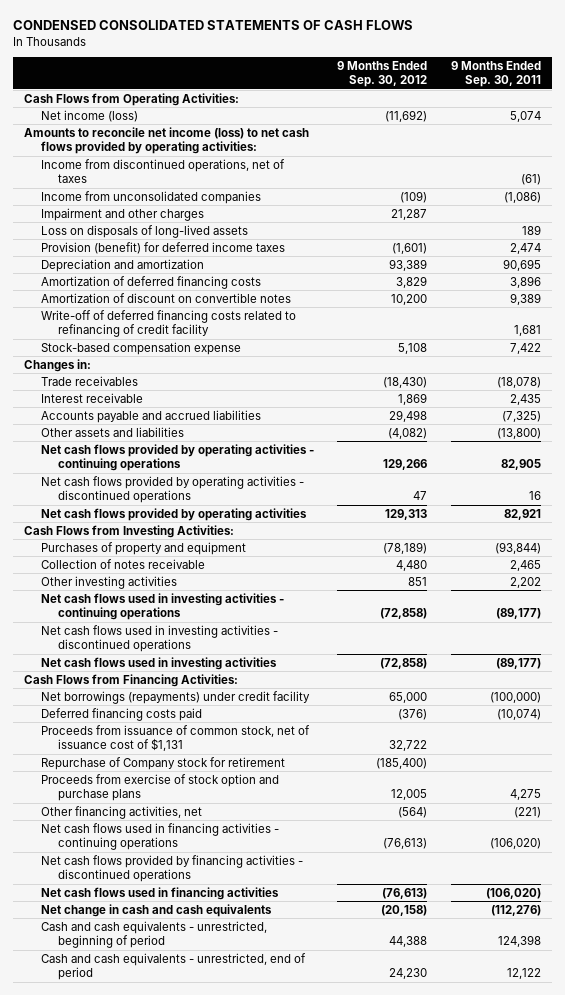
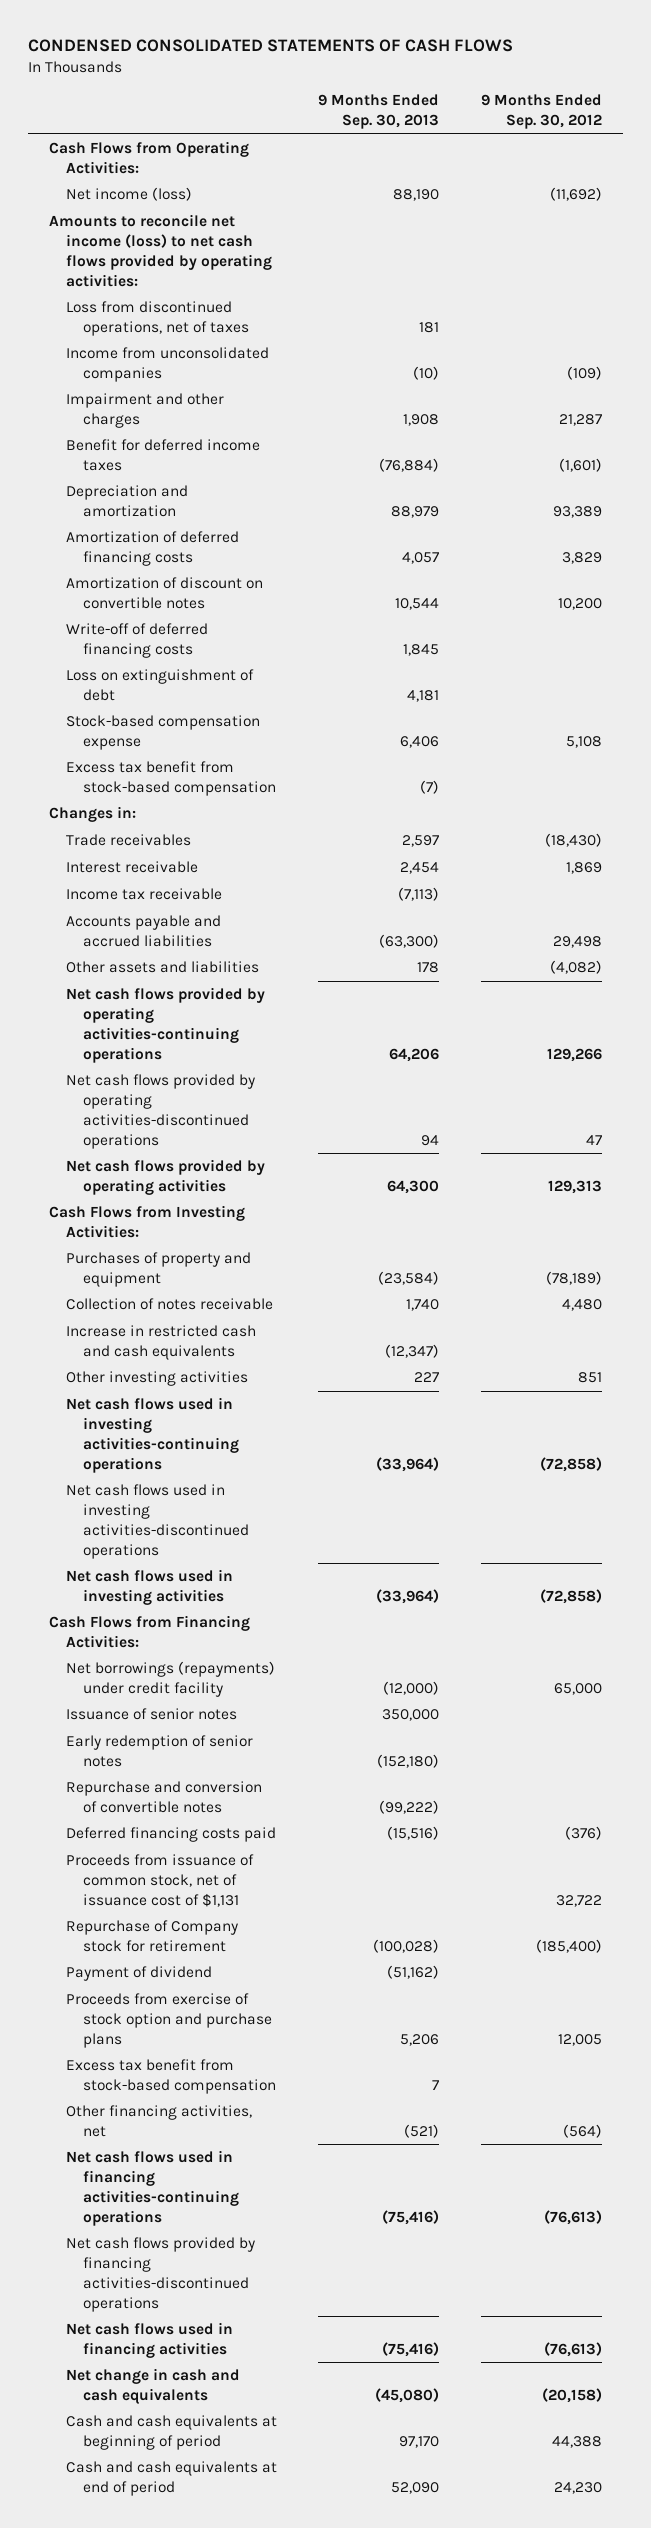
- | 9 Months Ended Sep. 30, 2012 | 9 Months Ended Sep. 30, 2011
+ | 9 Months Ended Sep. 30, 2013 | 9 Months Ended Sep. 30, 2012
- Income from discontinued operations, net of taxes | | (61)
+ Loss from discontinued operations, net of taxes | 181 |
- Loss on disposals of long-lived assets | | 189
- Provision (benefit) for deferred income taxes | (1,601) | 2,474
+ Benefit for deferred income taxes | (76,884) | (1,601)
- Write-off of deferred financing costs related to refinancing of credit facility | | 1,681
+ Write-off of deferred financing costs | 1,845 |
+ Loss on extinguishment of debt | 4,181 |
+ Excess tax benefit from stock-based compensation | (7) |
+ Income tax receivable | (7,113) |
- Net cash flows provided by operating activities - continuing operations | 129,266 | 82,905
- Net cash flows provided by operating activities - discontinued operations | 47 | 16
+ Net cash flows provided by operating activities-continuing operations | 64,206 | 129,266
+ Net cash flows provided by operating activities-discontinued operations | 94 | 47
+ Increase in restricted cash and cash equivalents | (12,347) |
- Net cash flows used in investing activities - continuing operations | (72,858) | (89,177)
- Net cash flows used in investing activities - discontinued operations
+ Net cash flows used in investing activities-continuing operations | (33,964) | (72,858)
+ Net cash flows used in investing activities-discontinued operations
+ Issuance of senior notes | 350,000 |
+ Early redemption of senior notes | (152,180) |
+ Repurchase and conversion of convertible notes | (99,222) |
+ Payment of dividend | (51,162) |
+ Excess tax benefit from stock-based compensation | 7 |
- Net cash flows used in financing activities - continuing operations | (76,613) | (106,020)
- Net cash flows provided by financing activities - discontinued operations
+ Net cash flows used in financing activities-continuing operations | (75,416) | (76,613)
+ Net cash flows provided by financing activities-discontinued operations
- Cash and cash equivalents - unrestricted, beginning of period | 44,388 | 124,398
- Cash and cash equivalents - unrestricted, end of period | 24,230 | 12,122
+ Cash and cash equivalents at beginning of period | 97,170 | 44,388
+ Cash and cash equivalents at end of period | 52,090 | 24,230

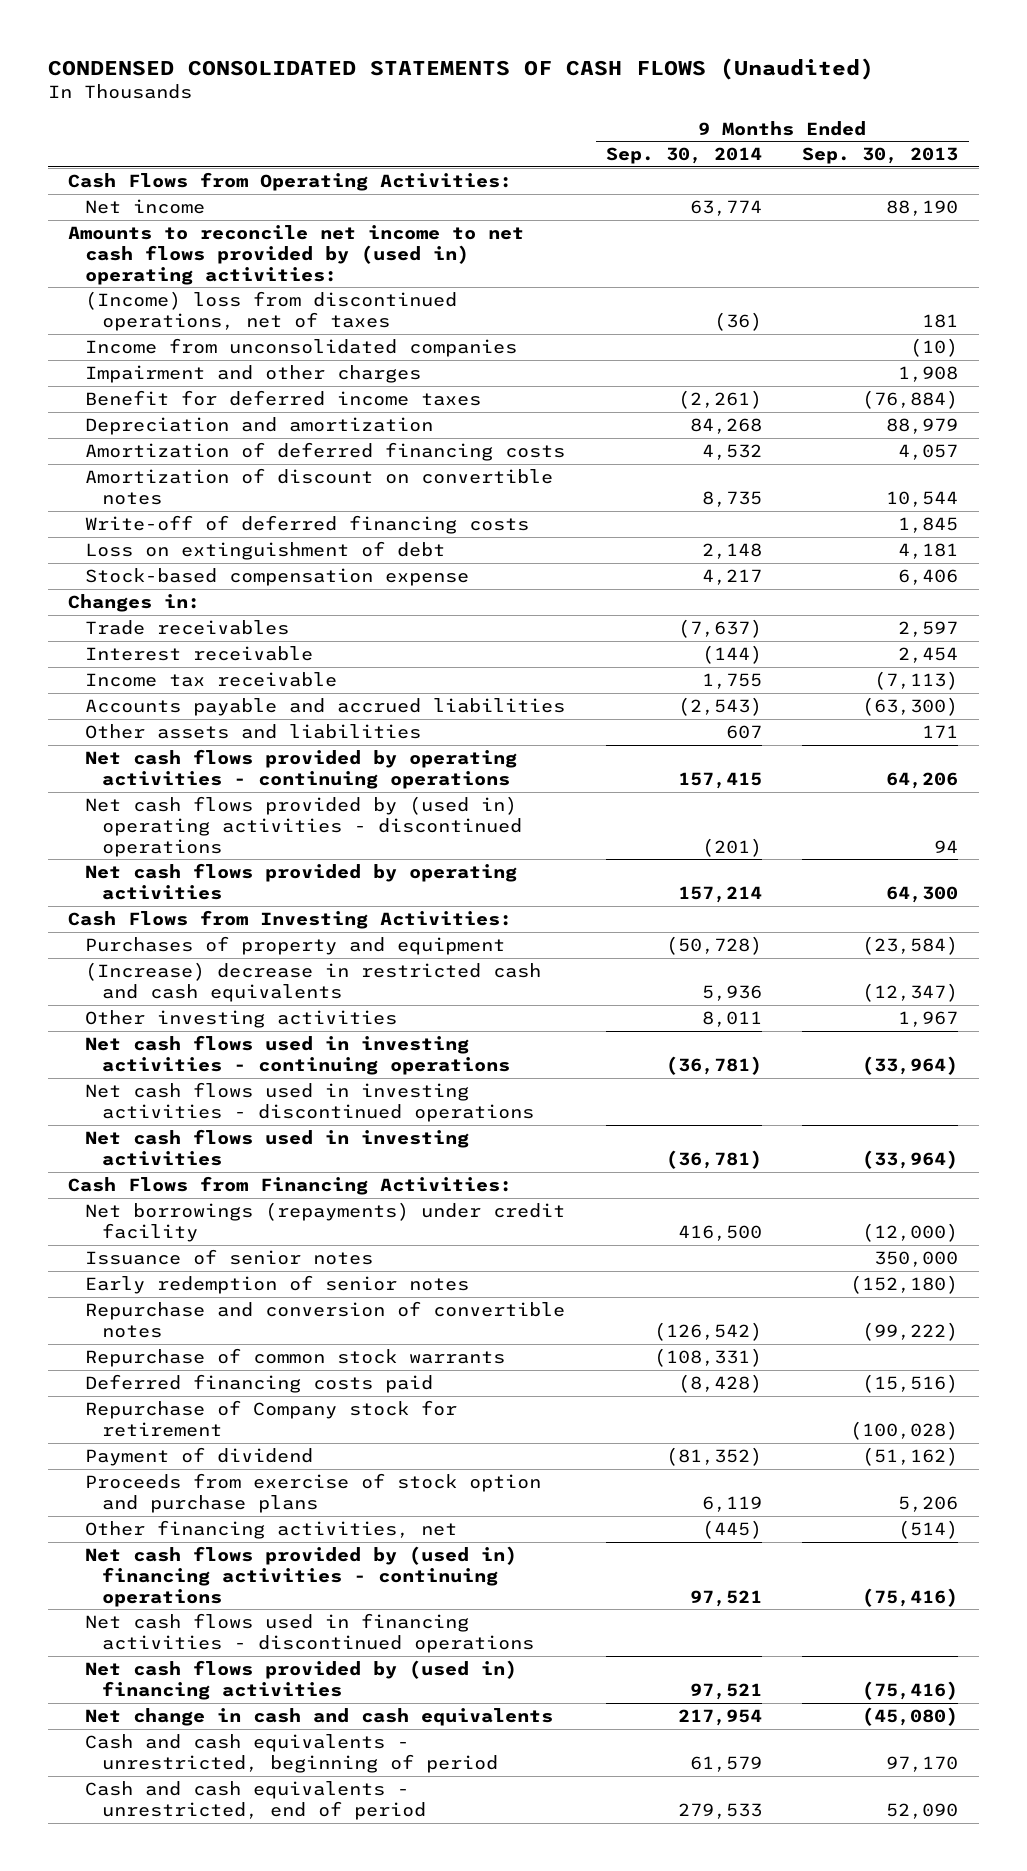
- CONDENSED CONSOLIDATED STATEMENTS OF CASH FLOWS
+ CONDENSED CONSOLIDATED STATEMENTS OF CASH FLOWS (Unaudited)
- | 9 Months Ended Sep. 30, 2013 | 9 Months Ended Sep. 30, 2012
+ | 9 Months Ended Sep. 30, 2014 | 9 Months Ended Sep. 30, 2013
- Net income (loss) | 88,190 | (11,692)
- Amounts to reconcile net income (loss) to net cash flows provided by operating activities:
- Loss from discontinued operations, net of taxes | 181 |
+ Net income | 63,774 | 88,190
+ Amounts to reconcile net income to net cash flows provided by (used in) operating activities:
+ (Income) loss from discontinued operations, net of taxes | (36) | 181
- Excess tax benefit from stock-based compensation | (7) |
- Other assets and liabilities | 178 | (4,082)
- Net cash flows provided by operating activities-continuing operations | 64,206 | 129,266
- Net cash flows provided by operating activities-discontinued operations | 94 | 47
+ Other assets and liabilities | 607 | 171
+ Net cash flows provided by operating activities - continuing operations | 157,415 | 64,206
+ Net cash flows provided by (used in) operating activities - discontinued operations | (201) | 94
- Collection of notes receivable | 1,740 | 4,480
- Increase in restricted cash and cash equivalents | (12,347) |
- Other investing activities | 227 | 851
- Net cash flows used in investing activities-continuing operations | (33,964) | (72,858)
- Net cash flows used in investing activities-discontinued operations
+ (Increase) decrease in restricted cash and cash equivalents | 5,936 | (12,347)
+ Other investing activities | 8,011 | 1,967
+ Net cash flows used in investing activities - continuing operations | (36,781) | (33,964)
+ Net cash flows used in investing activities - discontinued operations
+ Repurchase of common stock warrants | (108,331) |
- Proceeds from issuance of common stock, net of issuance cost of $1,131 | | 32,722
- Excess tax benefit from stock-based compensation | 7 |
- Other financing activities, net | (521) | (564)
- Net cash flows used in financing activities-continuing operations | (75,416) | (76,613)
- Net cash flows provided by financing activities-discontinued operations
- Net cash flows used in financing activities | (75,416) | (76,613)
+ Other financing activities, net | (445) | (514)
+ Net cash flows provided by (used in) financing activities - continuing operations | 97,521 | (75,416)
+ Net cash flows used in financing activities - discontinued operations
+ Net cash flows provided by (used in) financing activities | 97,521 | (75,416)
- Cash and cash equivalents at beginning of period | 97,170 | 44,388
- Cash and cash equivalents at end of period | 52,090 | 24,230
+ Cash and cash equivalents - unrestricted, beginning of period | 61,579 | 97,170
+ Cash and cash equivalents - unrestricted, end of period | 279,533 | 52,090

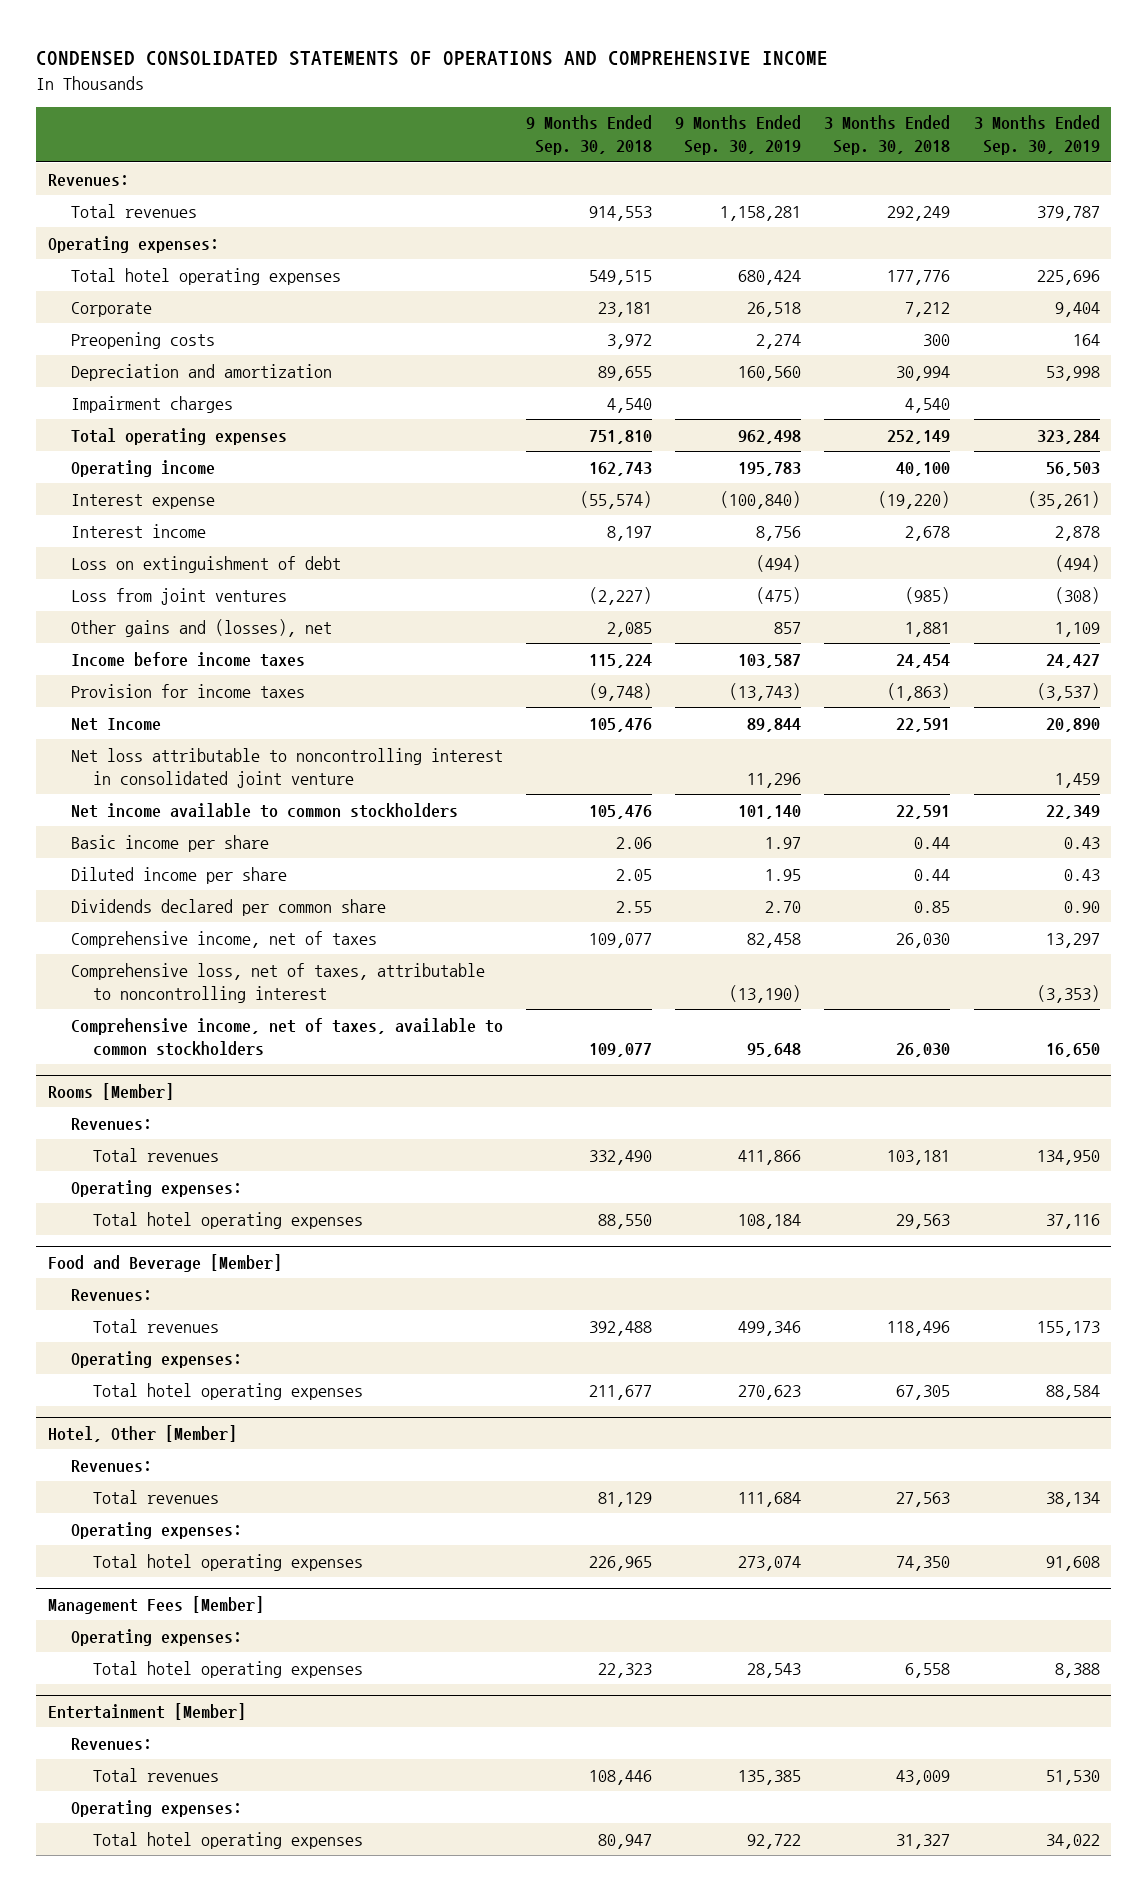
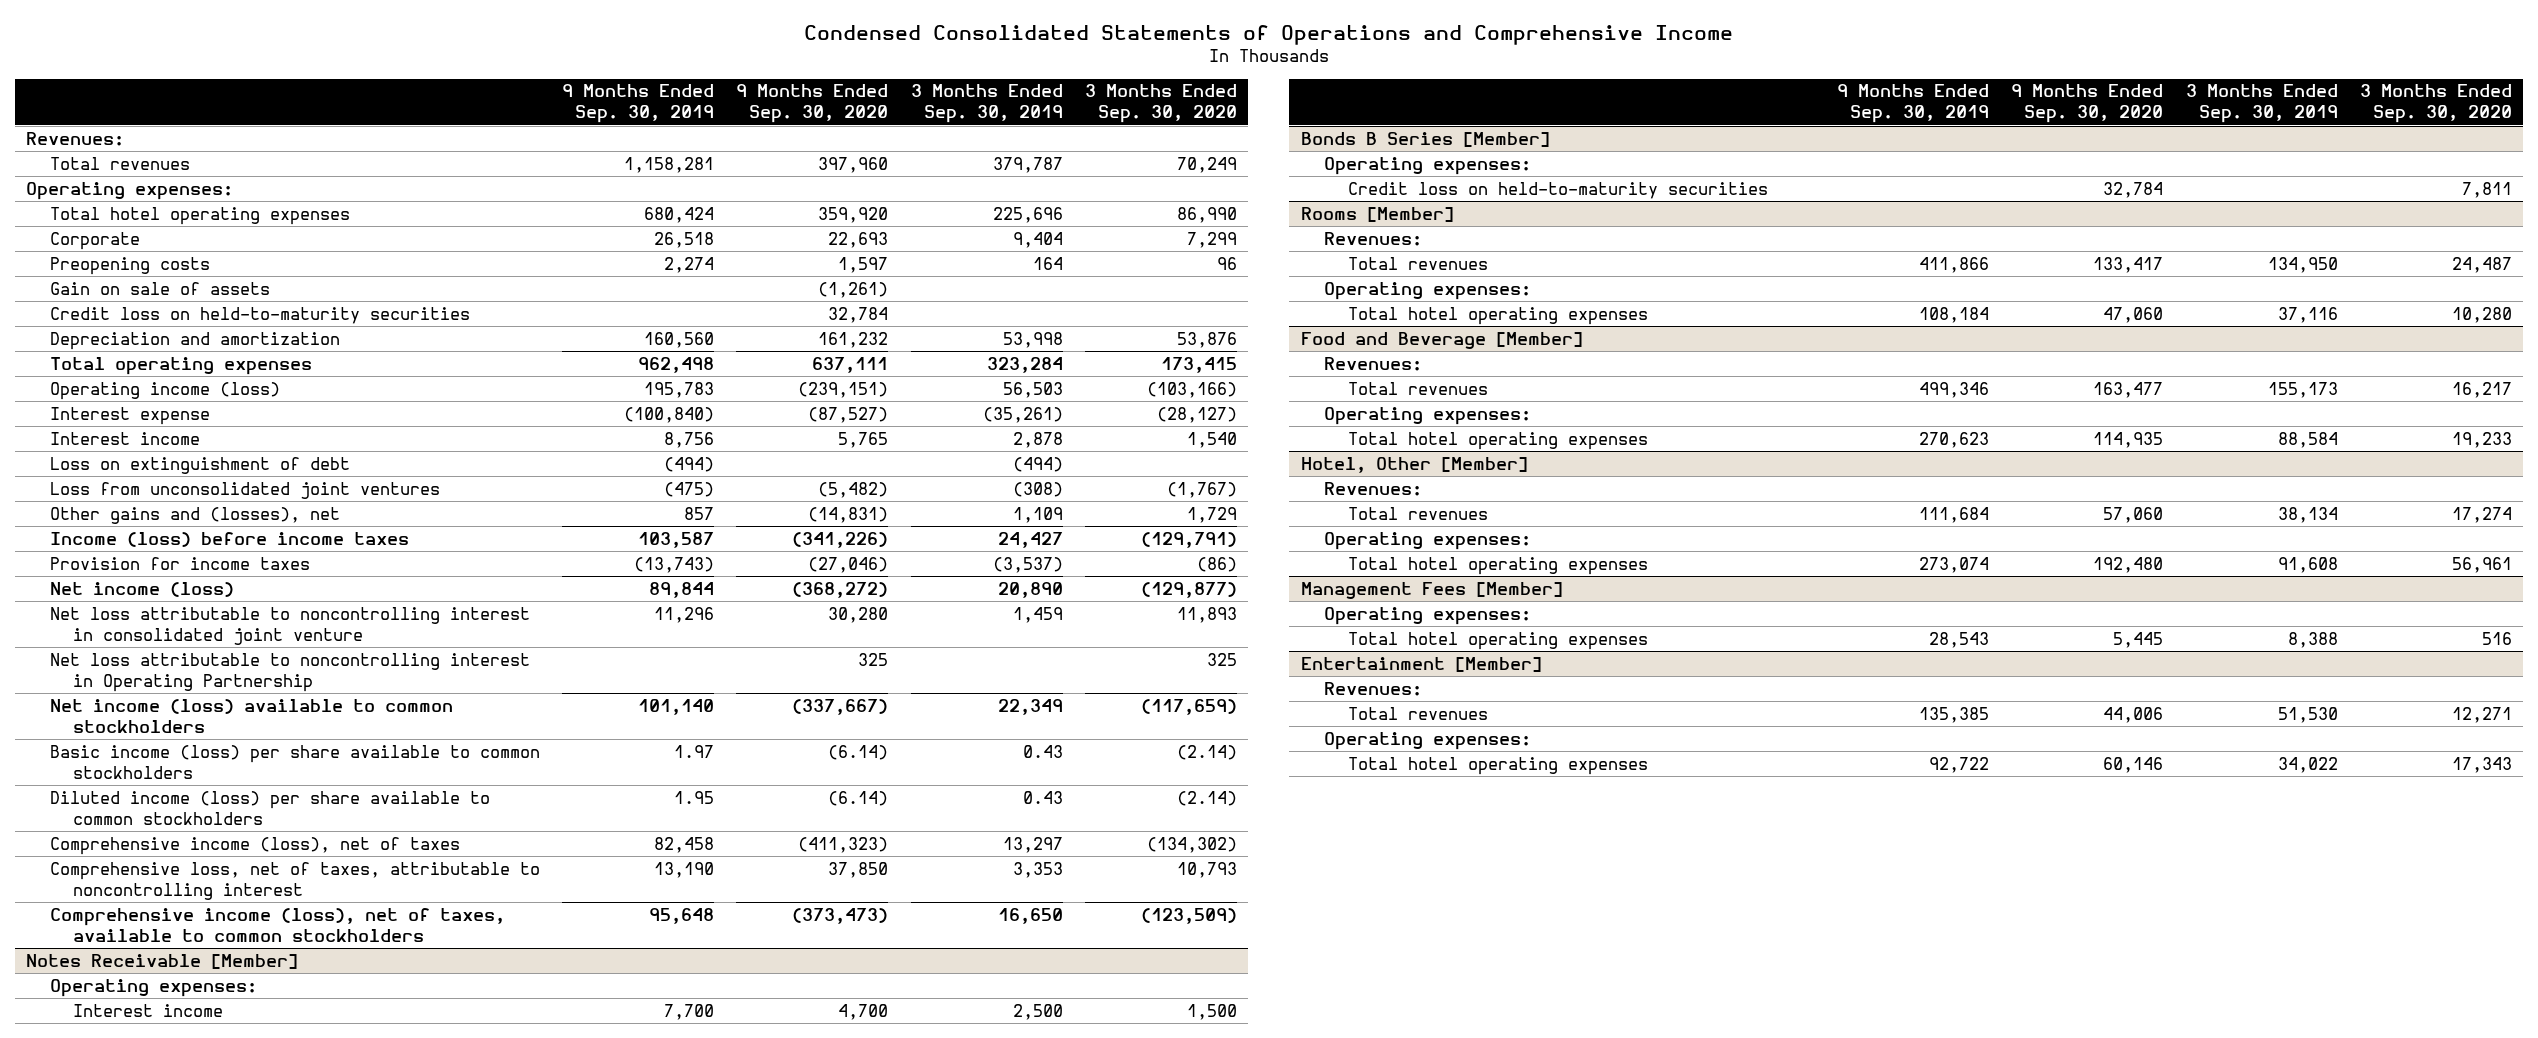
- CONDENSED CONSOLIDATED STATEMENTS OF OPERATIONS AND COMPREHENSIVE INCOME
+ Condensed Consolidated Statements of Operations and Comprehensive Income
- | 9 Months Ended Sep. 30, 2018 | 9 Months Ended Sep. 30, 2019 | 3 Months Ended Sep. 30, 2018 | 3 Months Ended Sep. 30, 2019
+ | 9 Months Ended Sep. 30, 2019 | 9 Months Ended Sep. 30, 2020 | 3 Months Ended Sep. 30, 2019 | 3 Months Ended Sep. 30, 2020
+ Gain on sale of assets | | (1,261) | |
+ Credit loss on held-to-maturity securities | | 32,784 | |
- Impairment charges | 4,540 | | 4,540 |
- Operating income | 162,743 | 195,783 | 40,100 | 56,503
+ Operating income (loss) | 195,783 | (239,151) | 56,503 | (103,166)
- Loss from joint ventures | (2,227) | (475) | (985) | (308)
+ Loss from unconsolidated joint ventures | (475) | (5,482) | (308) | (1,767)
- Income before income taxes | 115,224 | 103,587 | 24,454 | 24,427
+ Income (loss) before income taxes | 103,587 | (341,226) | 24,427 | (129,791)
- Net Income | 105,476 | 89,844 | 22,591 | 20,890
+ Net income (loss) | 89,844 | (368,272) | 20,890 | (129,877)
- Net income available to common stockholders | 105,476 | 101,140 | 22,591 | 22,349
- Basic income per share | 2.06 | 1.97 | 0.44 | 0.43
- Diluted income per share | 2.05 | 1.95 | 0.44 | 0.43
- Dividends declared per common share | 2.55 | 2.70 | 0.85 | 0.90
- Comprehensive income, net of taxes | 109,077 | 82,458 | 26,030 | 13,297
- Comprehensive loss, net of taxes, attributable to noncontrolling interest | | (13,190) | | (3,353)
- Comprehensive income, net of taxes, available to common stockholders | 109,077 | 95,648 | 26,030 | 16,650
+ Net loss attributable to noncontrolling interest in Operating Partnership | | 325 | | 325
+ Net income (loss) available to common stockholders | 101,140 | (337,667) | 22,349 | (117,659)
+ Basic income (loss) per share available to common stockholders | 1.97 | (6.14) | 0.43 | (2.14)
+ Diluted income (loss) per share available to common stockholders | 1.95 | (6.14) | 0.43 | (2.14)
+ Comprehensive income (loss), net of taxes | 82,458 | (411,323) | 13,297 | (134,302)
+ Comprehensive loss, net of taxes, attributable to noncontrolling interest | 13,190 | 37,850 | 3,353 | 10,793
+ Comprehensive income (loss), net of taxes, available to common stockholders | 95,648 | (373,473) | 16,650 | (123,509)
+ Notes Receivable [Member]
+ Operating expenses:
+ Interest income | 7,700 | 4,700 | 2,500 | 1,500
+ Bonds B Series [Member]
+ Operating expenses:
+ Credit loss on held-to-maturity securities | | 32,784 | | 7,811

